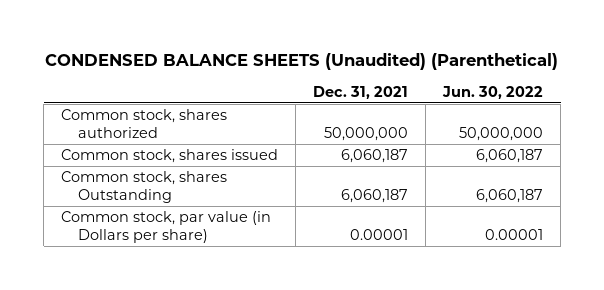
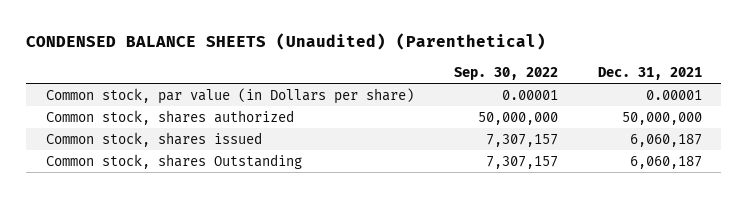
- | Dec. 31, 2021 | Jun. 30, 2022
+ | Sep. 30, 2022 | Dec. 31, 2021
moved up: Common stock, par value (in Dollars per share) | 0.00001 | 0.00001

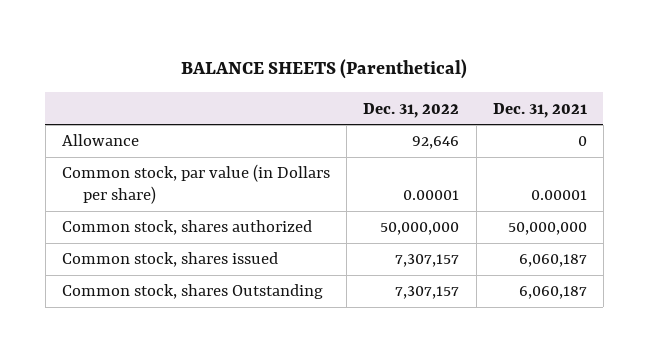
- CONDENSED BALANCE SHEETS (Unaudited) (Parenthetical)
+ BALANCE SHEETS (Parenthetical)
- | Sep. 30, 2022 | Dec. 31, 2021
+ | Dec. 31, 2022 | Dec. 31, 2021
+ Allowance | 92,646 | 0

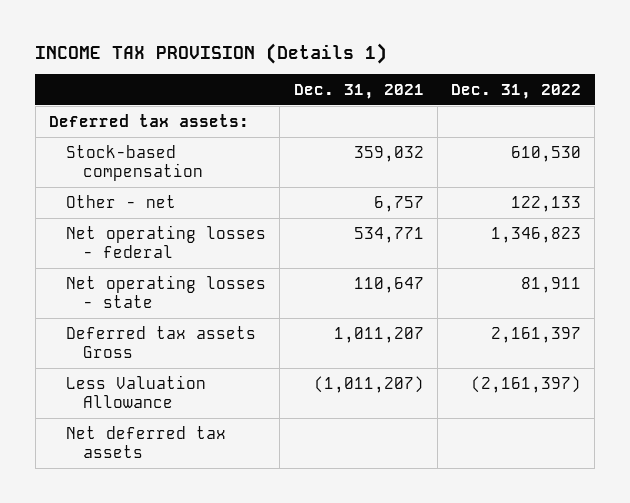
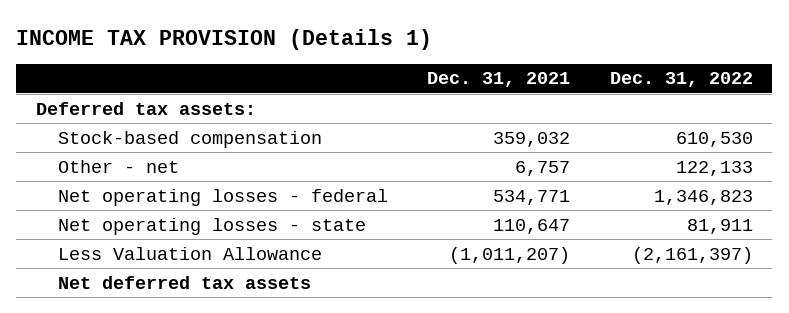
- Deferred tax assets Gross | 1,011,207 | 2,161,397

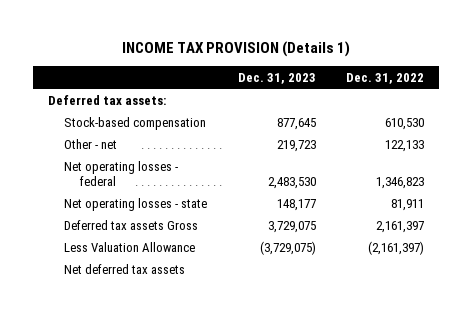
- | Dec. 31, 2021 | Dec. 31, 2022
+ | Dec. 31, 2023 | Dec. 31, 2022
+ Deferred tax assets Gross | 3,729,075 | 2,161,397

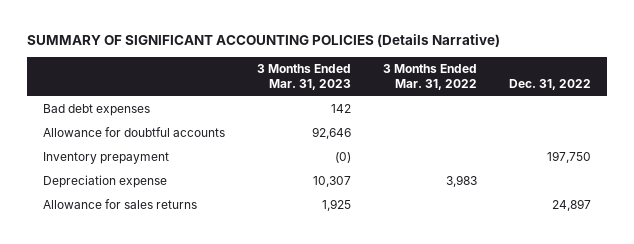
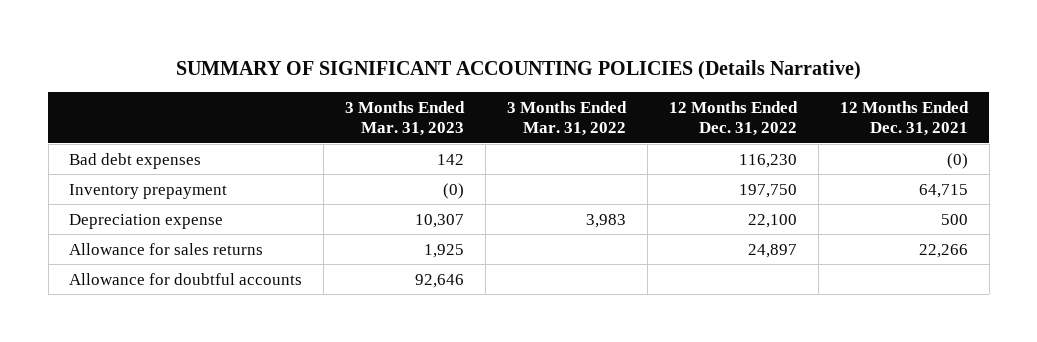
- | 3 Months Ended Mar. 31, 2023 | 3 Months Ended Mar. 31, 2022 | Dec. 31, 2022
+ | 3 Months Ended Mar. 31, 2023 | 3 Months Ended Mar. 31, 2022 | 12 Months Ended Dec. 31, 2022 | 12 Months Ended Dec. 31, 2021
moved down: Allowance for doubtful accounts | 92,646 | | |

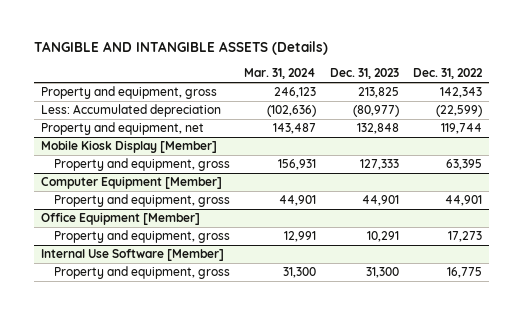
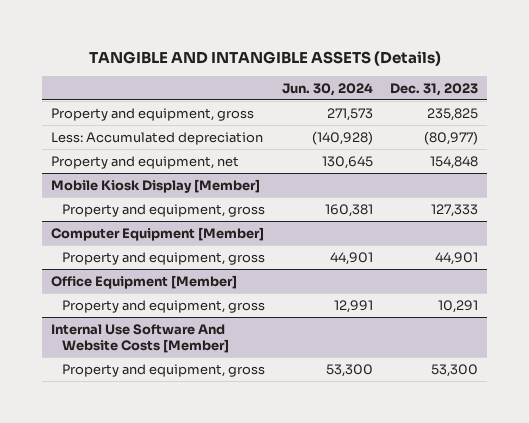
- | Mar. 31, 2024 | Dec. 31, 2023 | Dec. 31, 2022
+ | Jun. 30, 2024 | Dec. 31, 2023
- Property and equipment, gross | 246,123 | 213,825 | 142,343
+ Property and equipment, gross | 271,573 | 235,825
- Property and equipment, net | 143,487 | 132,848 | 119,744
+ Property and equipment, net | 130,645 | 154,848
- Internal Use Software [Member]
- Property and equipment, gross | 31,300 | 31,300 | 16,775
+ Internal Use Software And Website Costs [Member]
+ Property and equipment, gross | 53,300 | 53,300

